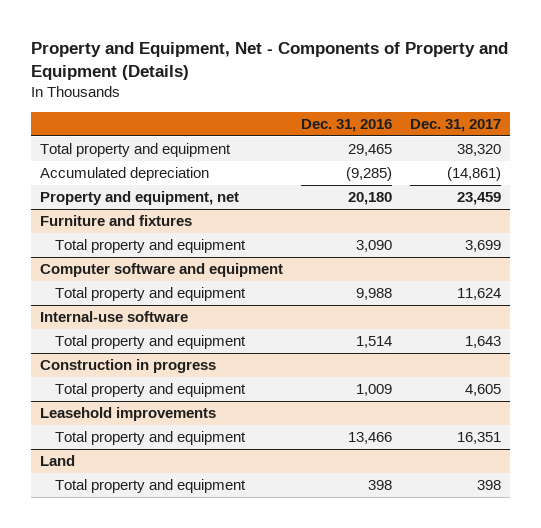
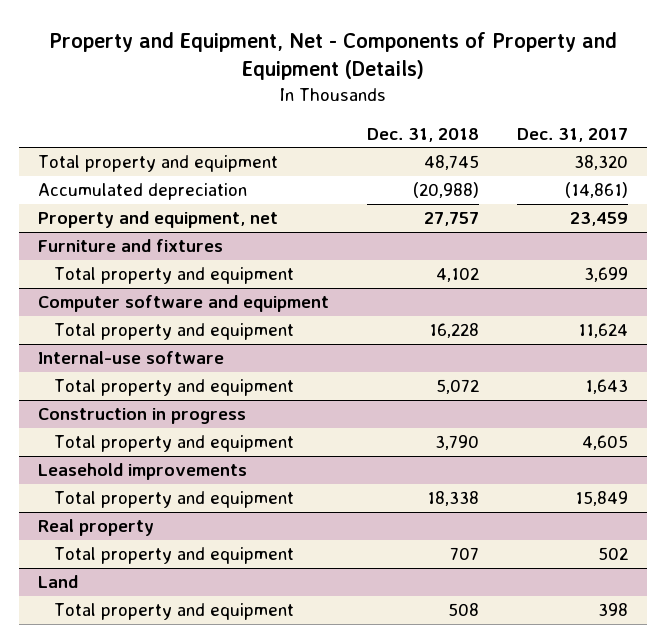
- | Dec. 31, 2016 | Dec. 31, 2017
+ | Dec. 31, 2018 | Dec. 31, 2017
@ Leasehold improvements
- Total property and equipment | 13,466 | 16,351
+ Total property and equipment | 18,338 | 15,849
+ Real property
+ Total property and equipment | 707 | 502

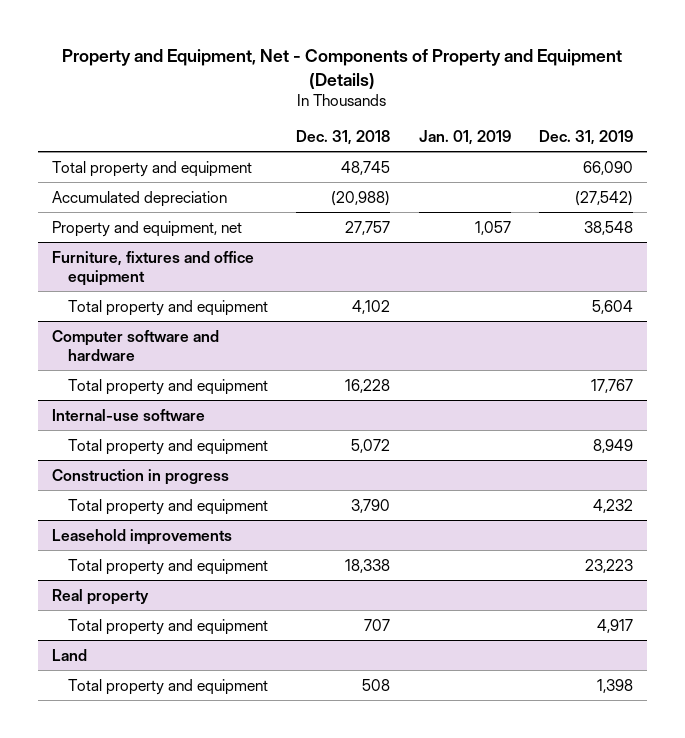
- | Dec. 31, 2018 | Dec. 31, 2017
+ | Dec. 31, 2018 | Jan. 01, 2019 | Dec. 31, 2019
- Furniture and fixtures
+ Furniture, fixtures and office equipment
- Computer software and equipment
+ Computer software and hardware

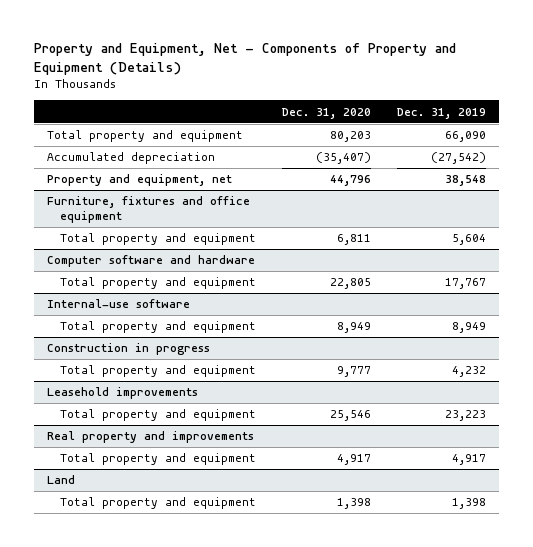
- | Dec. 31, 2018 | Jan. 01, 2019 | Dec. 31, 2019
+ | Dec. 31, 2020 | Dec. 31, 2019
- Real property
+ Real property and improvements

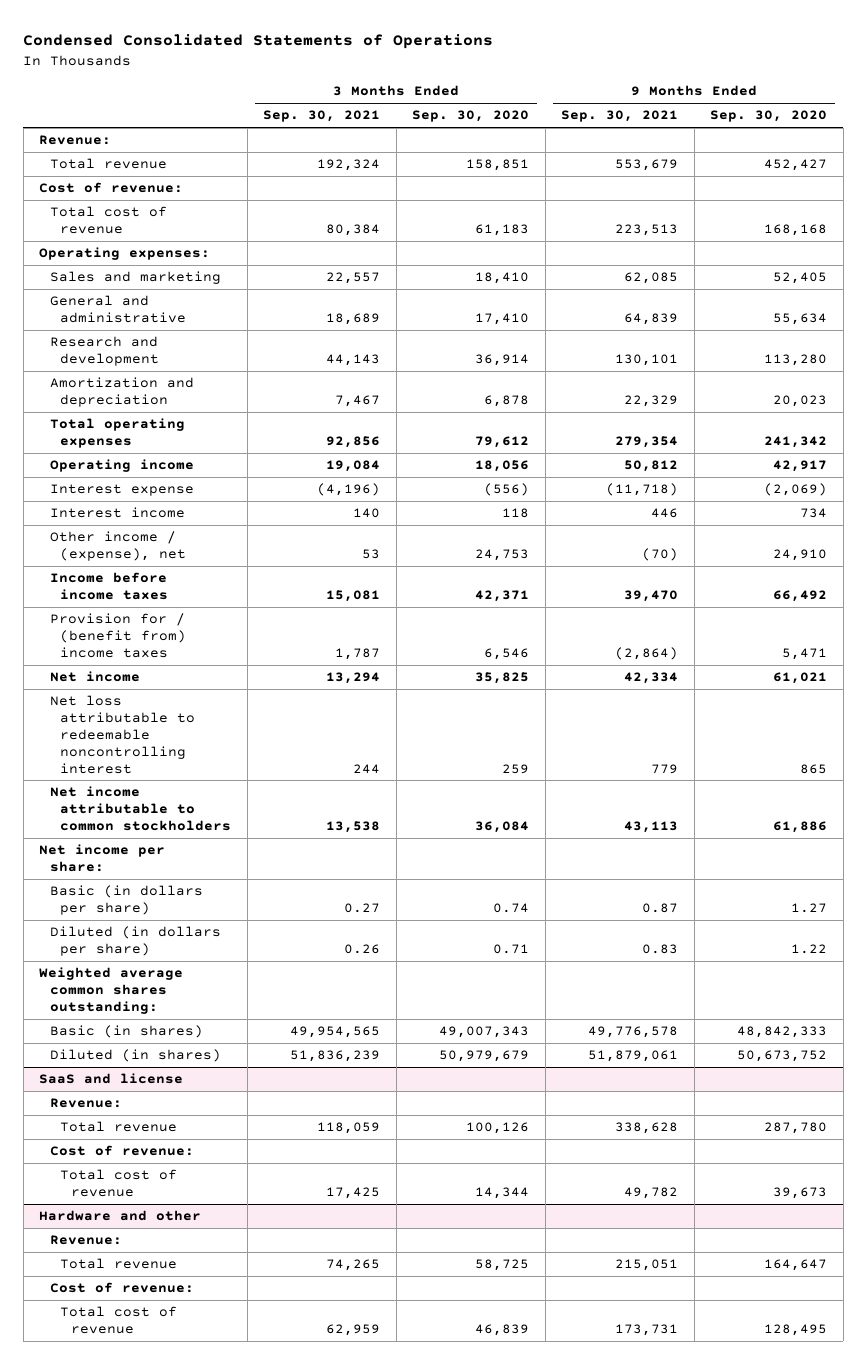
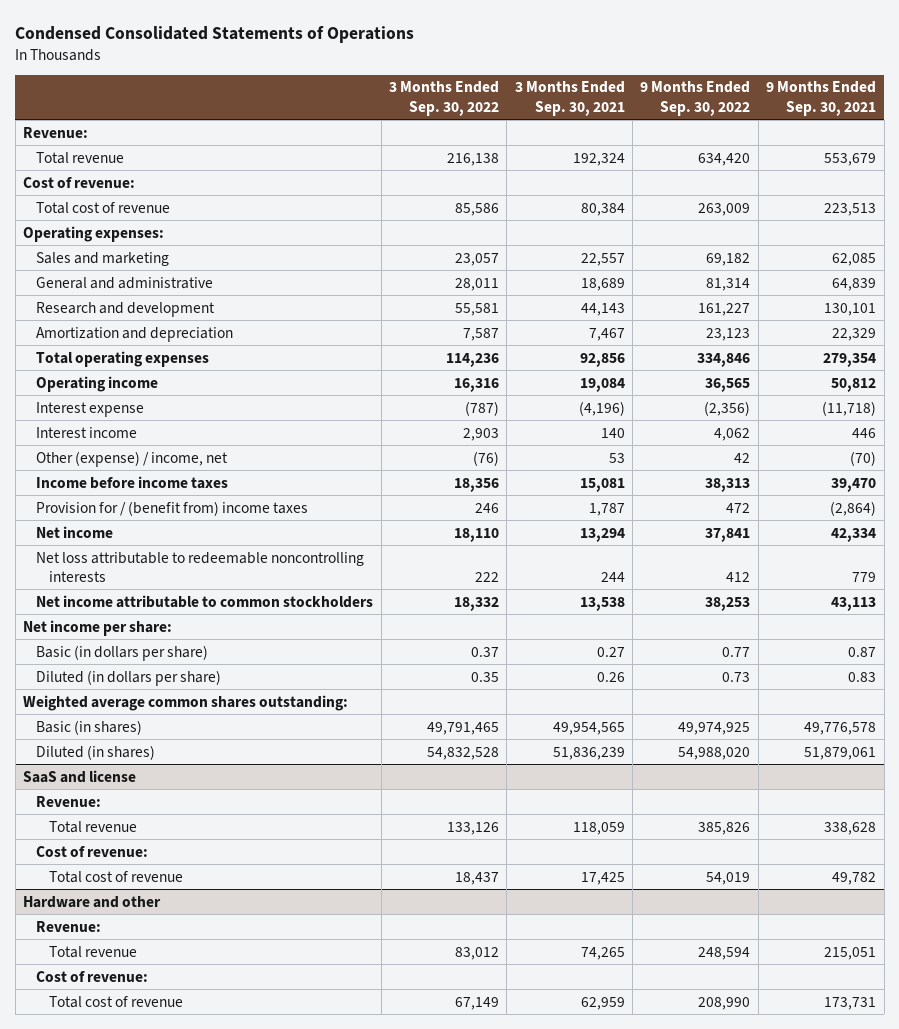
- | 3 Months Ended Sep. 30, 2021 | 3 Months Ended Sep. 30, 2020 | 9 Months Ended Sep. 30, 2021 | 9 Months Ended Sep. 30, 2020
+ | 3 Months Ended Sep. 30, 2022 | 3 Months Ended Sep. 30, 2021 | 9 Months Ended Sep. 30, 2022 | 9 Months Ended Sep. 30, 2021
- Other income / (expense), net | 53 | 24,753 | (70) | 24,910
+ Other (expense) / income, net | (76) | 53 | 42 | (70)
- Net loss attributable to redeemable noncontrolling interest | 244 | 259 | 779 | 865
+ Net loss attributable to redeemable noncontrolling interests | 222 | 244 | 412 | 779

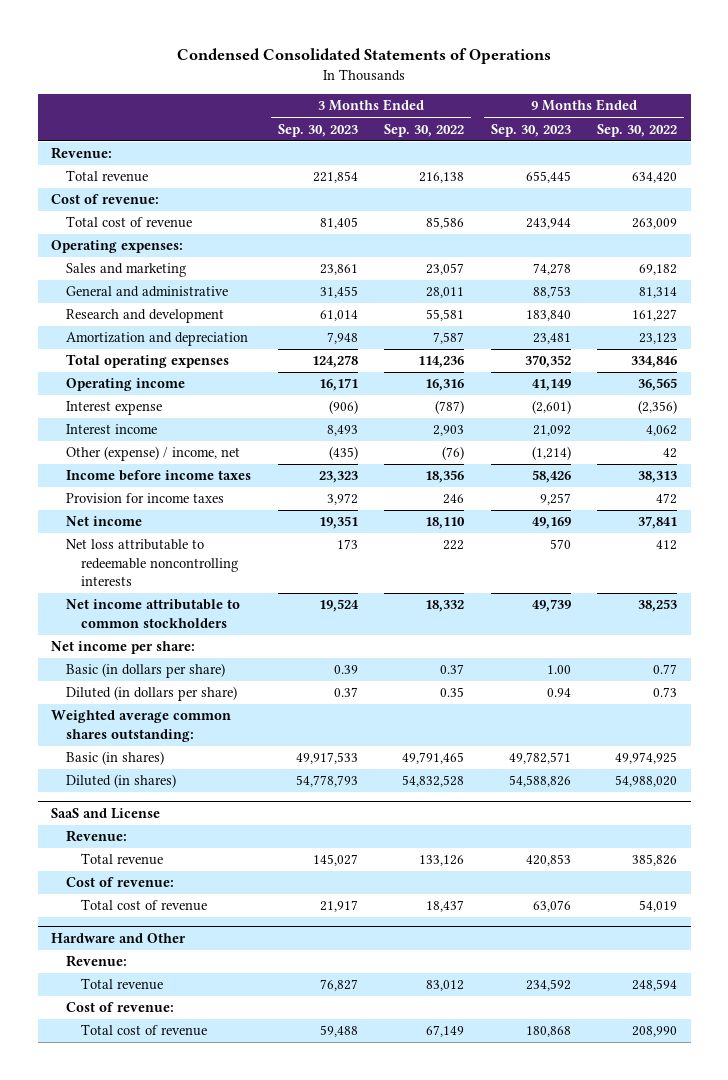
- | 3 Months Ended Sep. 30, 2022 | 3 Months Ended Sep. 30, 2021 | 9 Months Ended Sep. 30, 2022 | 9 Months Ended Sep. 30, 2021
+ | 3 Months Ended Sep. 30, 2023 | 3 Months Ended Sep. 30, 2022 | 9 Months Ended Sep. 30, 2023 | 9 Months Ended Sep. 30, 2022
- Provision for / (benefit from) income taxes | 246 | 1,787 | 472 | (2,864)
+ Provision for income taxes | 3,972 | 246 | 9,257 | 472
- SaaS and license
+ SaaS and License
- Hardware and other
+ Hardware and Other

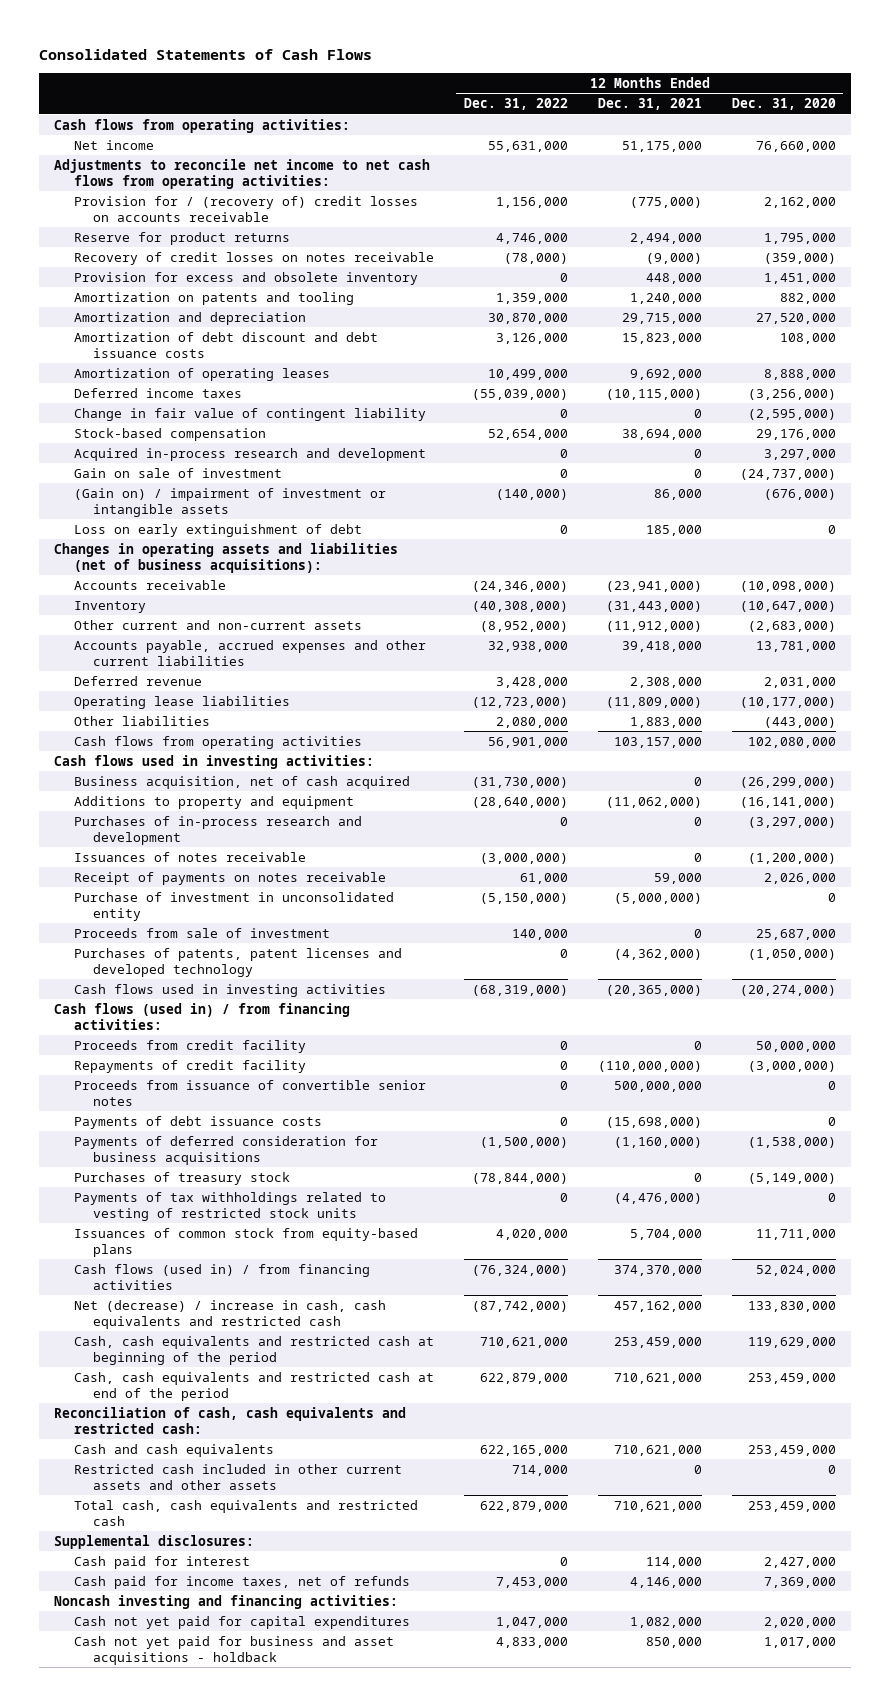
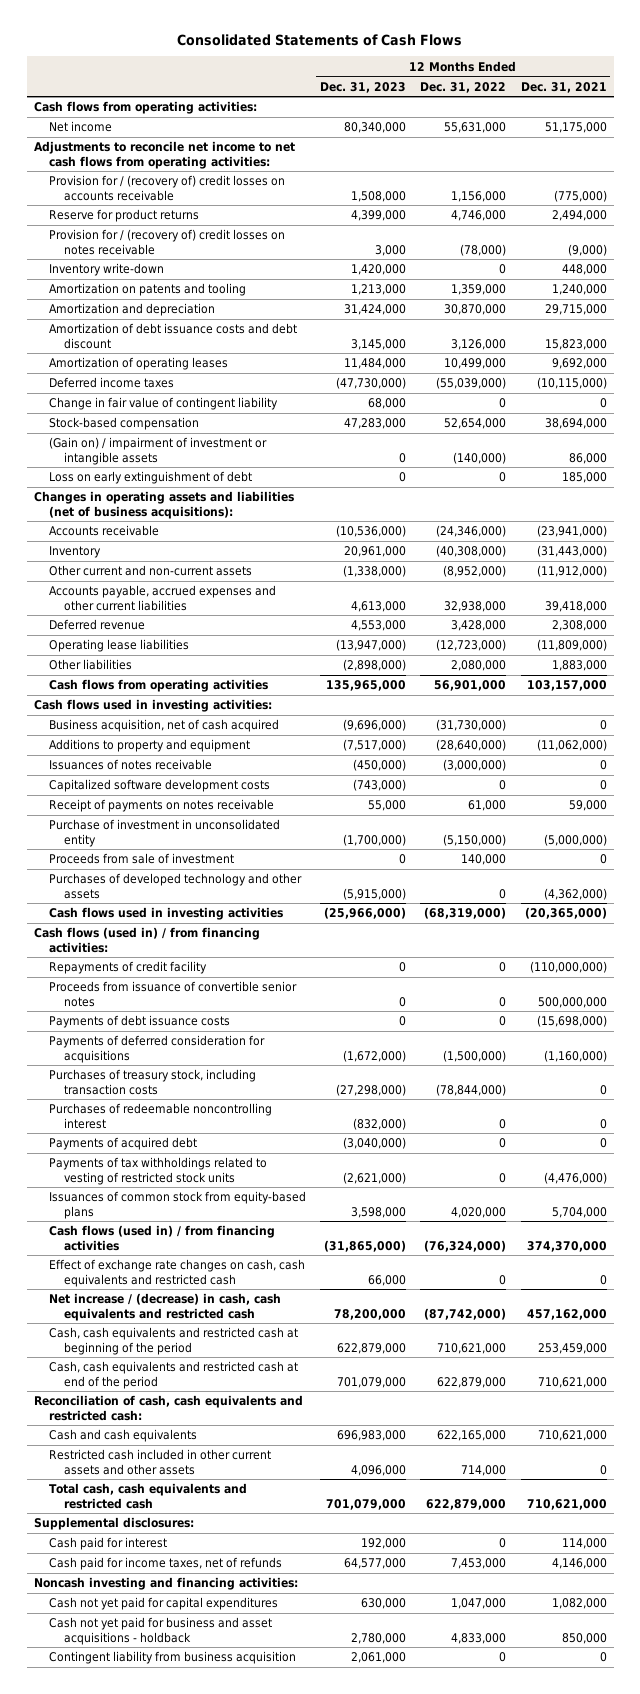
- | 12 Months Ended Dec. 31, 2022 | 12 Months Ended Dec. 31, 2021 | 12 Months Ended Dec. 31, 2020
+ | 12 Months Ended Dec. 31, 2023 | 12 Months Ended Dec. 31, 2022 | 12 Months Ended Dec. 31, 2021
- Recovery of credit losses on notes receivable | (78,000) | (9,000) | (359,000)
- Provision for excess and obsolete inventory | 0 | 448,000 | 1,451,000
+ Provision for / (recovery of) credit losses on notes receivable | 3,000 | (78,000) | (9,000)
+ Inventory write-down | 1,420,000 | 0 | 448,000
- Amortization of debt discount and debt issuance costs | 3,126,000 | 15,823,000 | 108,000
+ Amortization of debt issuance costs and debt discount | 3,145,000 | 3,126,000 | 15,823,000
- Acquired in-process research and development | 0 | 0 | 3,297,000
- Gain on sale of investment | 0 | 0 | (24,737,000)
- Purchases of in-process research and development | 0 | 0 | (3,297,000)
+ Capitalized software development costs | (743,000) | 0 | 0
- Purchases of patents, patent licenses and developed technology | 0 | (4,362,000) | (1,050,000)
+ Purchases of developed technology and other assets | (5,915,000) | 0 | (4,362,000)
- Proceeds from credit facility | 0 | 0 | 50,000,000
- Payments of deferred consideration for business acquisitions | (1,500,000) | (1,160,000) | (1,538,000)
- Purchases of treasury stock | (78,844,000) | 0 | (5,149,000)
+ Payments of deferred consideration for acquisitions | (1,672,000) | (1,500,000) | (1,160,000)
+ Purchases of treasury stock, including transaction costs | (27,298,000) | (78,844,000) | 0
+ Purchases of redeemable noncontrolling interest | (832,000) | 0 | 0
+ Payments of acquired debt | (3,040,000) | 0 | 0
- Net (decrease) / increase in cash, cash equivalents and restricted cash | (87,742,000) | 457,162,000 | 133,830,000
+ Effect of exchange rate changes on cash, cash equivalents and restricted cash | 66,000 | 0 | 0
+ Net increase / (decrease) in cash, cash equivalents and restricted cash | 78,200,000 | (87,742,000) | 457,162,000
+ Contingent liability from business acquisition | 2,061,000 | 0 | 0

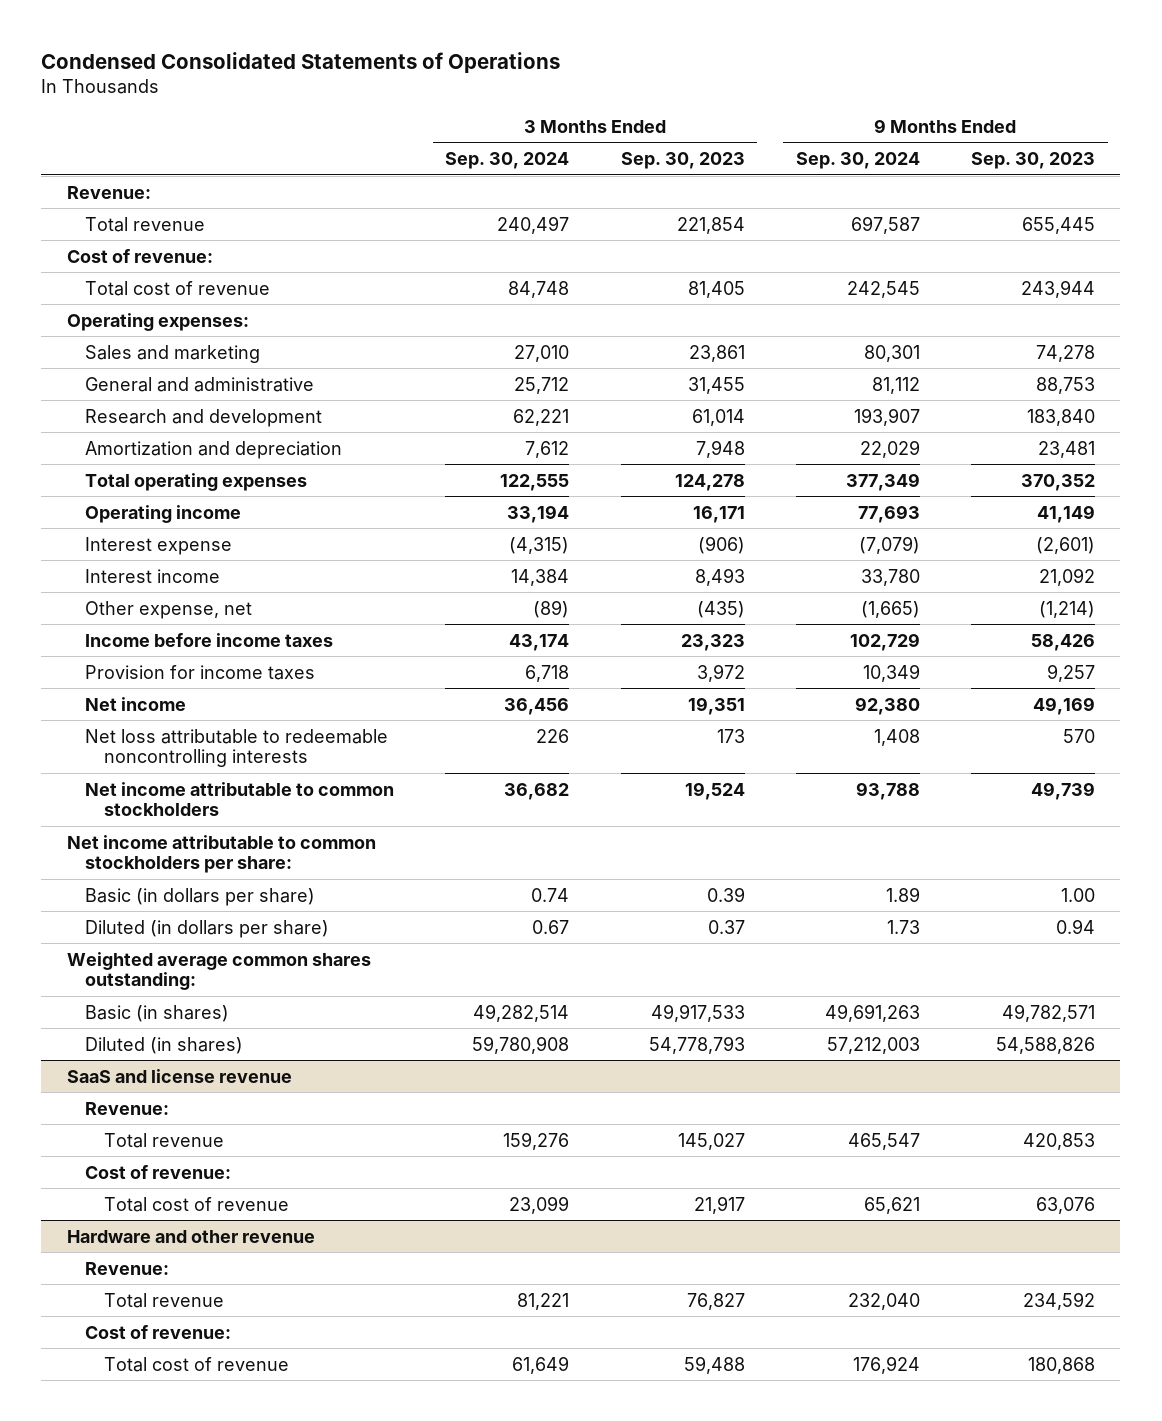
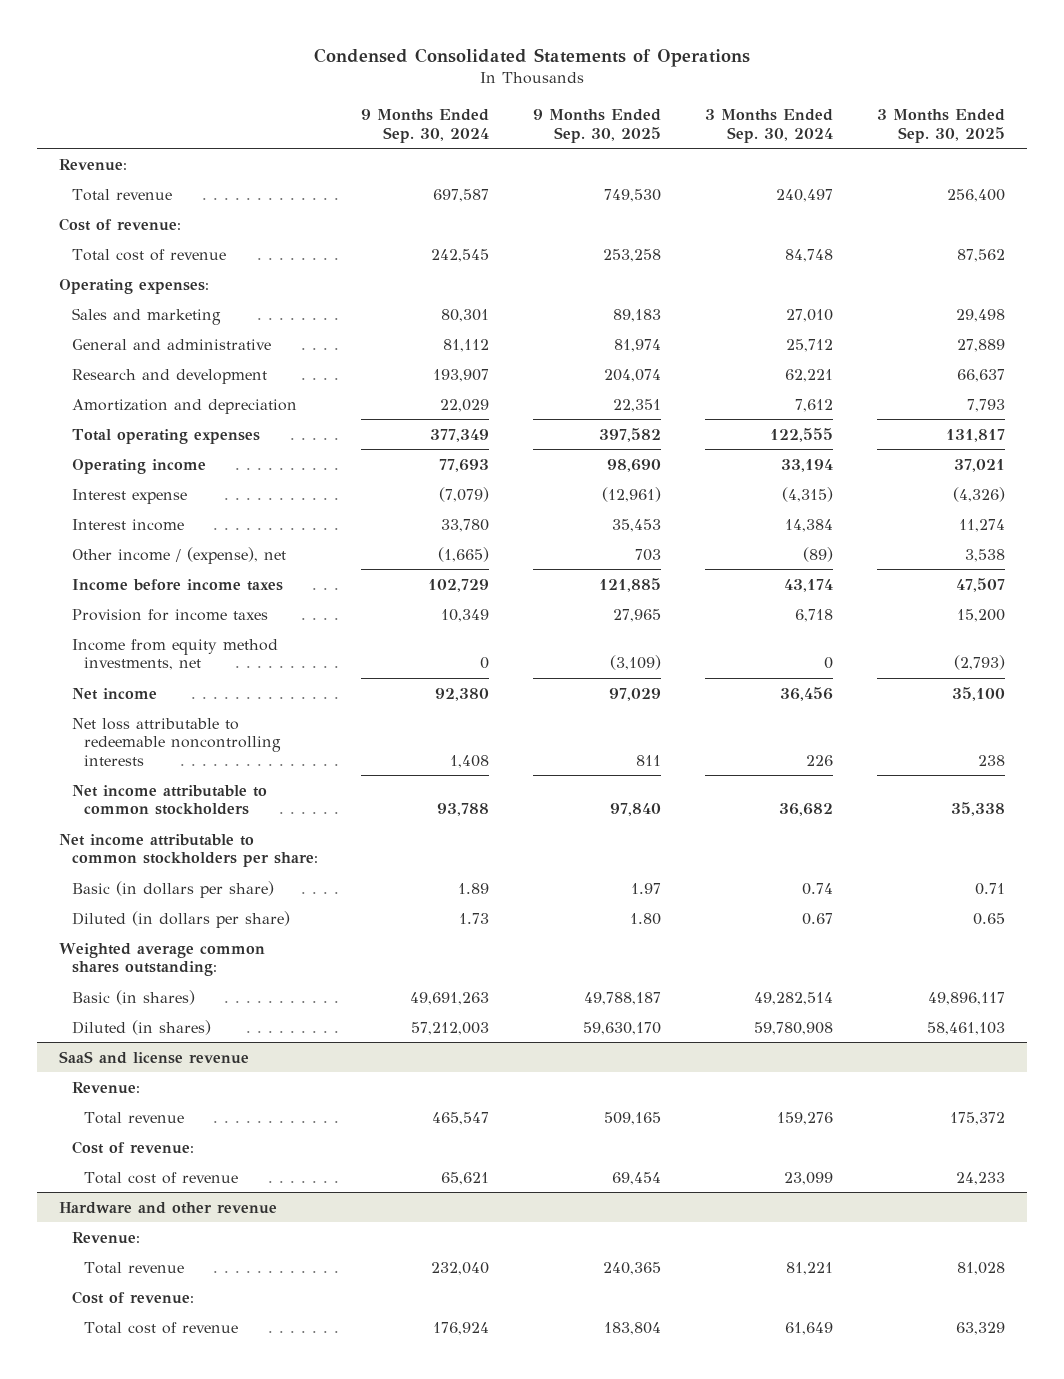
- | 3 Months Ended Sep. 30, 2024 | 3 Months Ended Sep. 30, 2023 | 9 Months Ended Sep. 30, 2024 | 9 Months Ended Sep. 30, 2023
+ | 9 Months Ended Sep. 30, 2024 | 9 Months Ended Sep. 30, 2025 | 3 Months Ended Sep. 30, 2024 | 3 Months Ended Sep. 30, 2025
- Other expense, net | (89) | (435) | (1,665) | (1,214)
+ Other income / (expense), net | (1,665) | 703 | (89) | 3,538
+ Income from equity method investments, net | 0 | (3,109) | 0 | (2,793)

